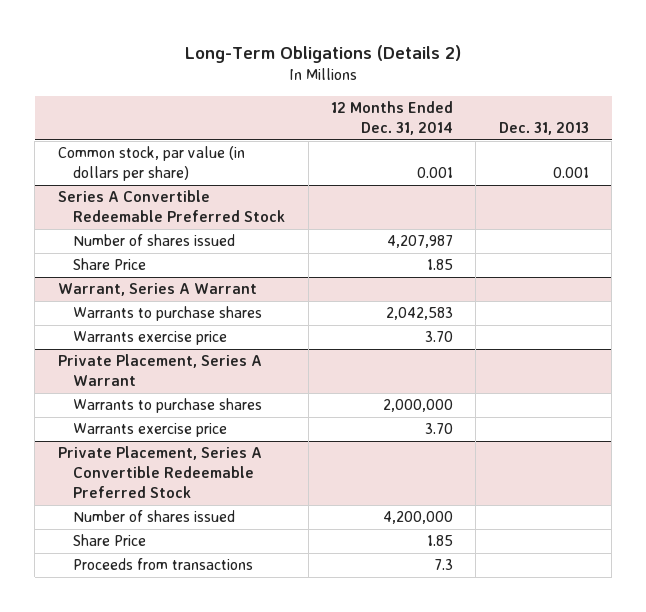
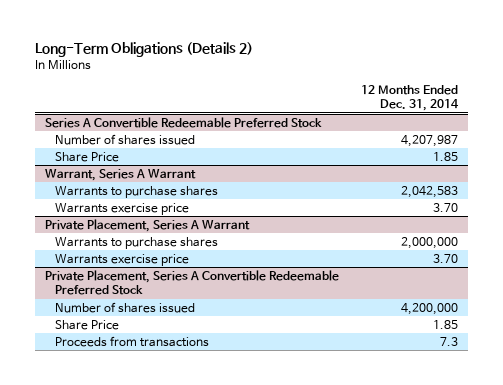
- | 12 Months Ended Dec. 31, 2014 | Dec. 31, 2013
+ | 12 Months Ended Dec. 31, 2014
- Common stock, par value (in dollars per share) | 0.001 | 0.001

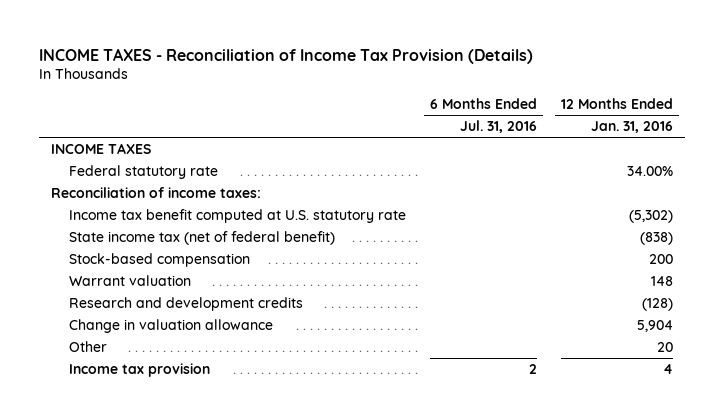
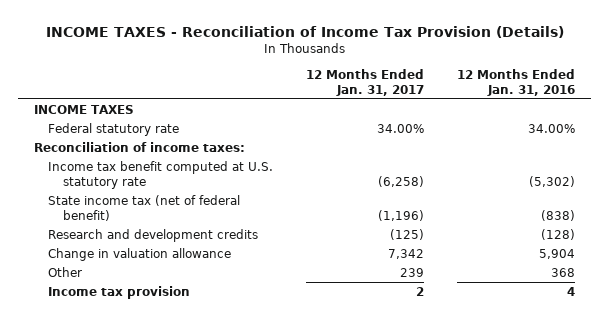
- | 6 Months Ended Jul. 31, 2016 | 12 Months Ended Jan. 31, 2016
+ | 12 Months Ended Jan. 31, 2017 | 12 Months Ended Jan. 31, 2016
- Stock-based compensation | | 200
- Warrant valuation | | 148
- Other | | 20
+ Other | 239 | 368

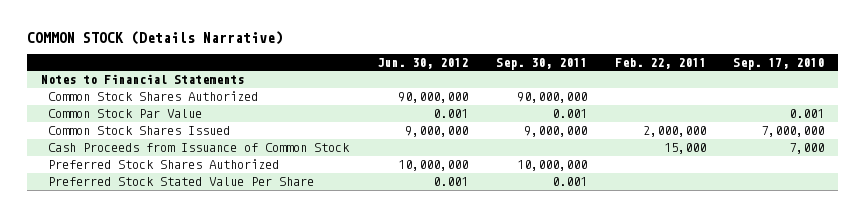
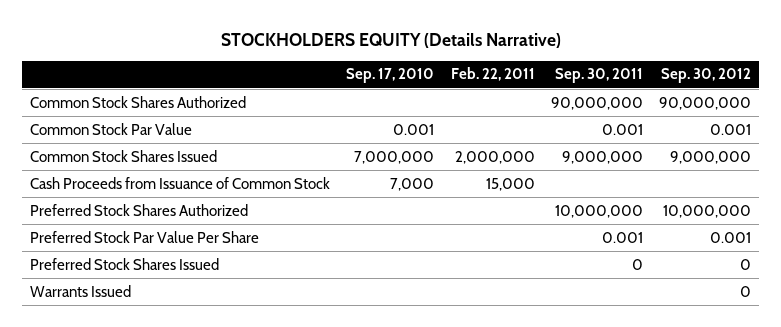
- COMMON STOCK (Details Narrative)
+ STOCKHOLDERS EQUITY (Details Narrative)
- | Jun. 30, 2012 | Sep. 30, 2011 | Feb. 22, 2011 | Sep. 17, 2010
+ | Sep. 17, 2010 | Feb. 22, 2011 | Sep. 30, 2011 | Sep. 30, 2012
- Notes to Financial Statements
- Preferred Stock Stated Value Per Share | 0.001 | 0.001 | |
+ Preferred Stock Par Value Per Share | | | 0.001 | 0.001
+ Preferred Stock Shares Issued | | | 0 | 0
+ Warrants Issued | | | | 0

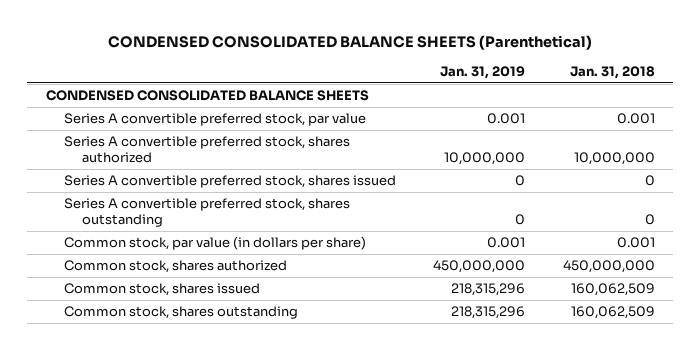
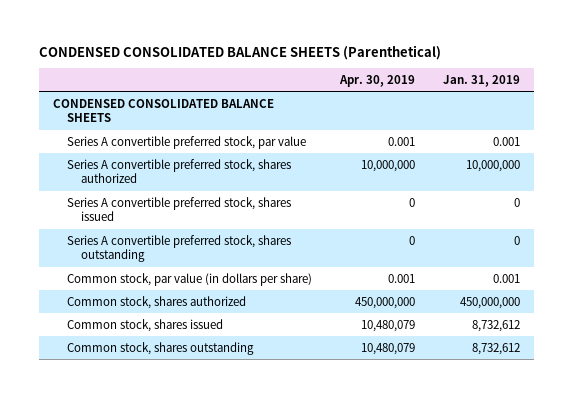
- | Jan. 31, 2019 | Jan. 31, 2018
+ | Apr. 30, 2019 | Jan. 31, 2019
- Common stock, shares issued | 218,315,296 | 160,062,509
- Common stock, shares outstanding | 218,315,296 | 160,062,509
+ Common stock, shares issued | 10,480,079 | 8,732,612
+ Common stock, shares outstanding | 10,480,079 | 8,732,612

